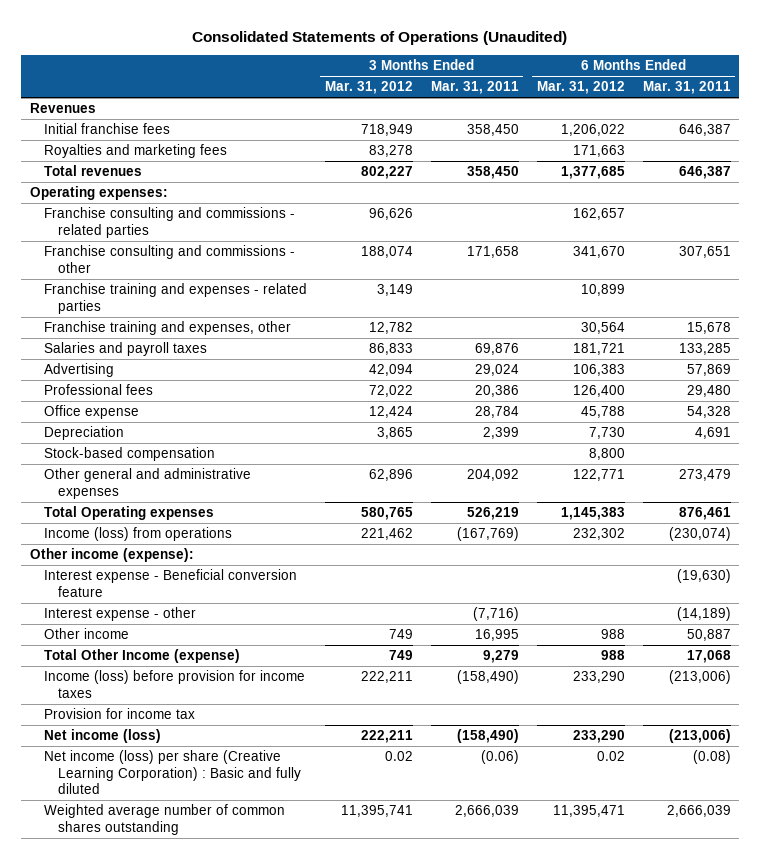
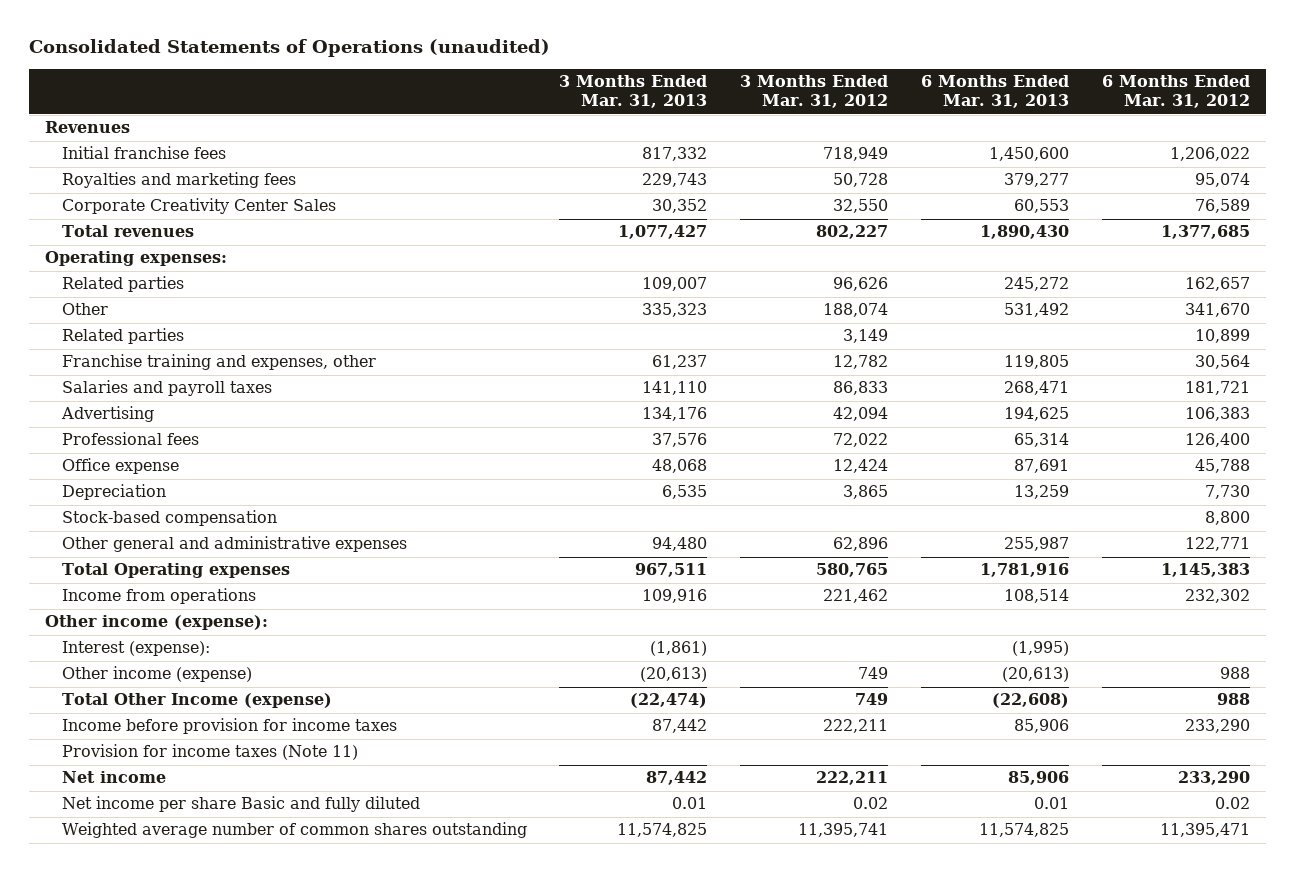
- Consolidated Statements of Operations (Unaudited)
+ Consolidated Statements of Operations (unaudited)
- | 3 Months Ended Mar. 31, 2012 | 3 Months Ended Mar. 31, 2011 | 6 Months Ended Mar. 31, 2012 | 6 Months Ended Mar. 31, 2011
+ | 3 Months Ended Mar. 31, 2013 | 3 Months Ended Mar. 31, 2012 | 6 Months Ended Mar. 31, 2013 | 6 Months Ended Mar. 31, 2012
- Royalties and marketing fees | 83,278 | | 171,663 |
+ Royalties and marketing fees | 229,743 | 50,728 | 379,277 | 95,074
+ Corporate Creativity Center Sales | 30,352 | 32,550 | 60,553 | 76,589
- Franchise consulting and commissions - related parties | 96,626 | | 162,657 |
- Franchise consulting and commissions - other | 188,074 | 171,658 | 341,670 | 307,651
- Franchise training and expenses - related parties | 3,149 | | 10,899 |
+ Related parties | 109,007 | 96,626 | 245,272 | 162,657
+ Other | 335,323 | 188,074 | 531,492 | 341,670
+ Related parties | | 3,149 | | 10,899
- Income (loss) from operations | 221,462 | (167,769) | 232,302 | (230,074)
+ Income from operations | 109,916 | 221,462 | 108,514 | 232,302
- Interest expense - Beneficial conversion feature | | | | (19,630)
- Interest expense - other | | (7,716) | | (14,189)
- Other income | 749 | 16,995 | 988 | 50,887
+ Interest (expense): | (1,861) | | (1,995) |
+ Other income (expense) | (20,613) | 749 | (20,613) | 988
- Income (loss) before provision for income taxes | 222,211 | (158,490) | 233,290 | (213,006)
- Provision for income tax
- Net income (loss) | 222,211 | (158,490) | 233,290 | (213,006)
- Net income (loss) per share (Creative Learning Corporation) : Basic and fully diluted | 0.02 | (0.06) | 0.02 | (0.08)
+ Income before provision for income taxes | 87,442 | 222,211 | 85,906 | 233,290
+ Provision for income taxes (Note 11)
+ Net income | 87,442 | 222,211 | 85,906 | 233,290
+ Net income per share Basic and fully diluted | 0.01 | 0.02 | 0.01 | 0.02

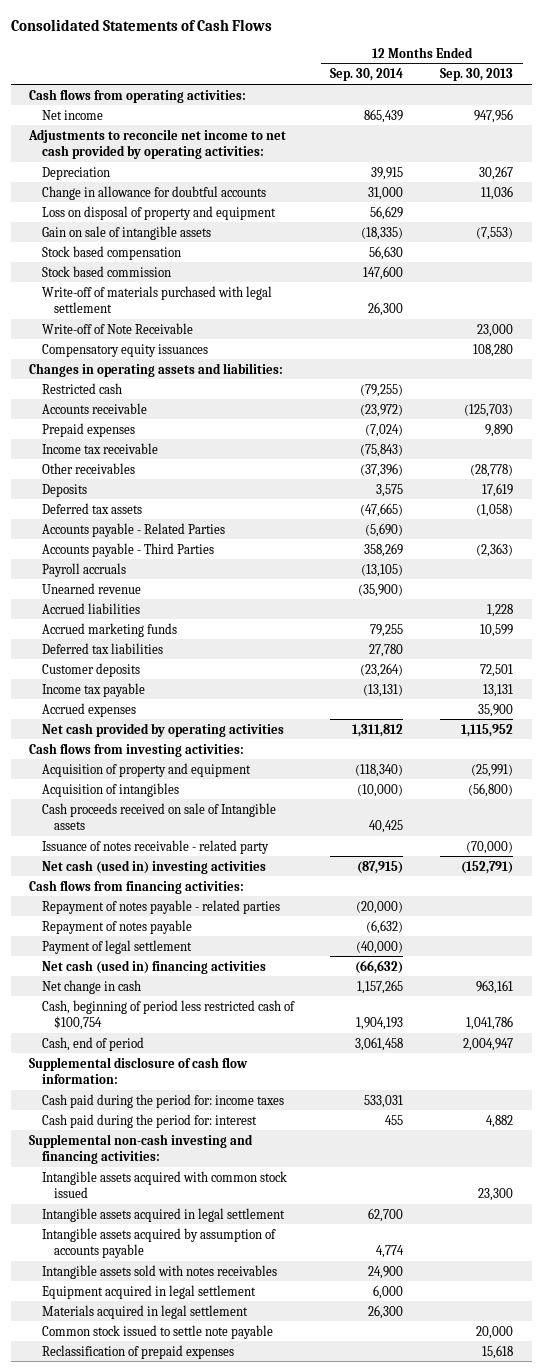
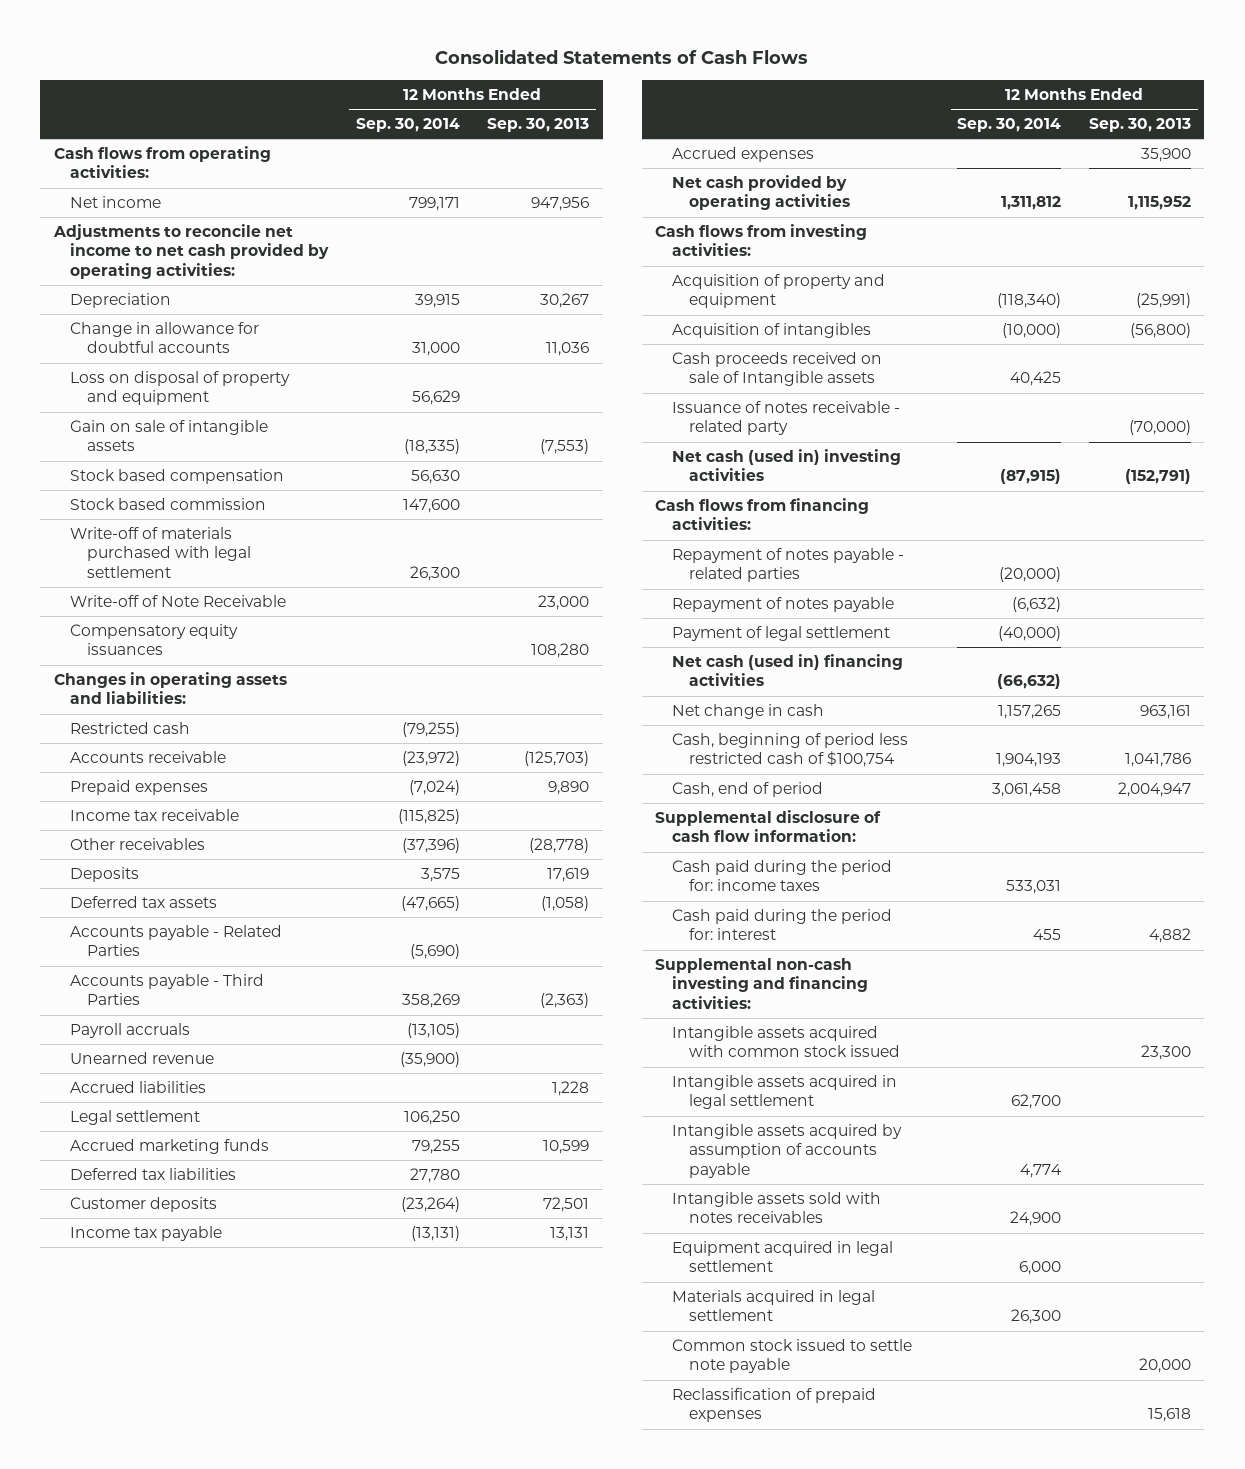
- Net income | 865,439 | 947,956
+ Net income | 799,171 | 947,956
- Income tax receivable | (75,843) |
+ Income tax receivable | (115,825) |
+ Legal settlement | 106,250 |

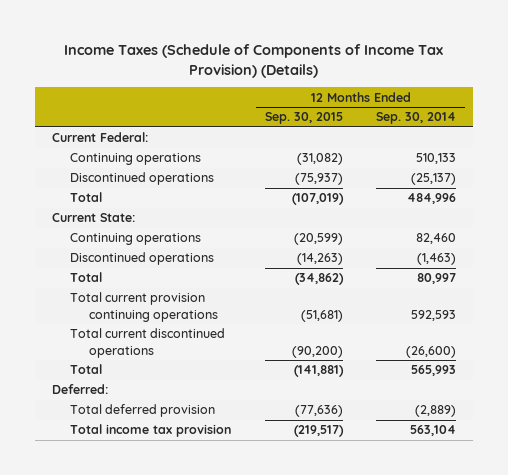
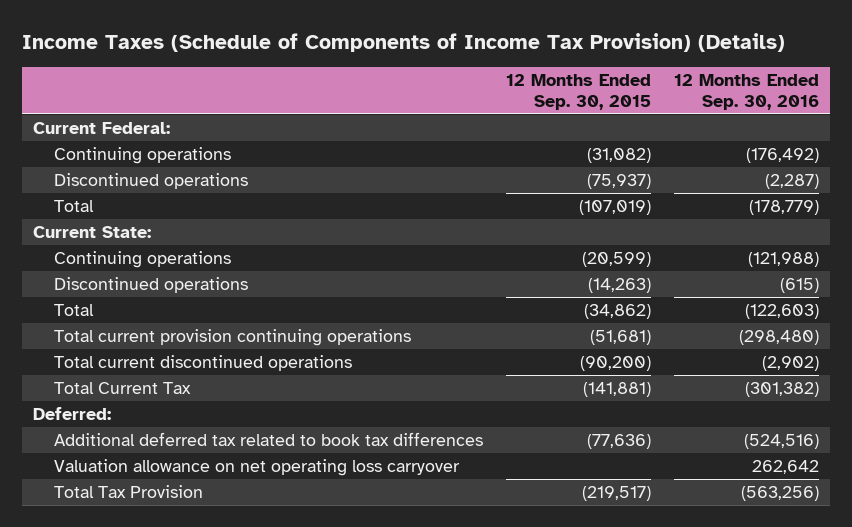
- | 12 Months Ended Sep. 30, 2015 | 12 Months Ended Sep. 30, 2014
+ | 12 Months Ended Sep. 30, 2015 | 12 Months Ended Sep. 30, 2016
- Total | (141,881) | 565,993
+ Total Current Tax | (141,881) | (301,382)
- Total deferred provision | (77,636) | (2,889)
- Total income tax provision | (219,517) | 563,104
+ Additional deferred tax related to book tax differences | (77,636) | (524,516)
+ Valuation allowance on net operating loss carryover | | 262,642
+ Total Tax Provision | (219,517) | (563,256)

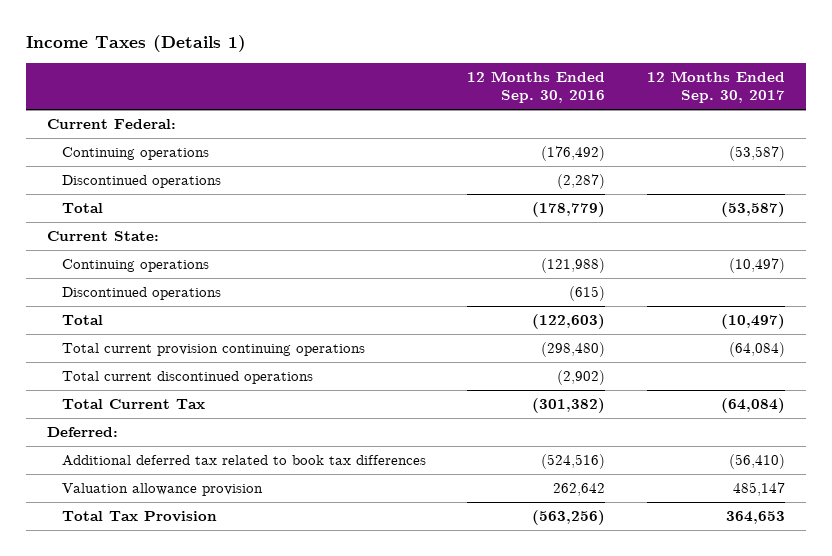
- Income Taxes (Schedule of Components of Income Tax Provision) (Details)
+ Income Taxes (Details 1)
- | 12 Months Ended Sep. 30, 2015 | 12 Months Ended Sep. 30, 2016
+ | 12 Months Ended Sep. 30, 2016 | 12 Months Ended Sep. 30, 2017
- Valuation allowance on net operating loss carryover | | 262,642
+ Valuation allowance provision | 262,642 | 485,147

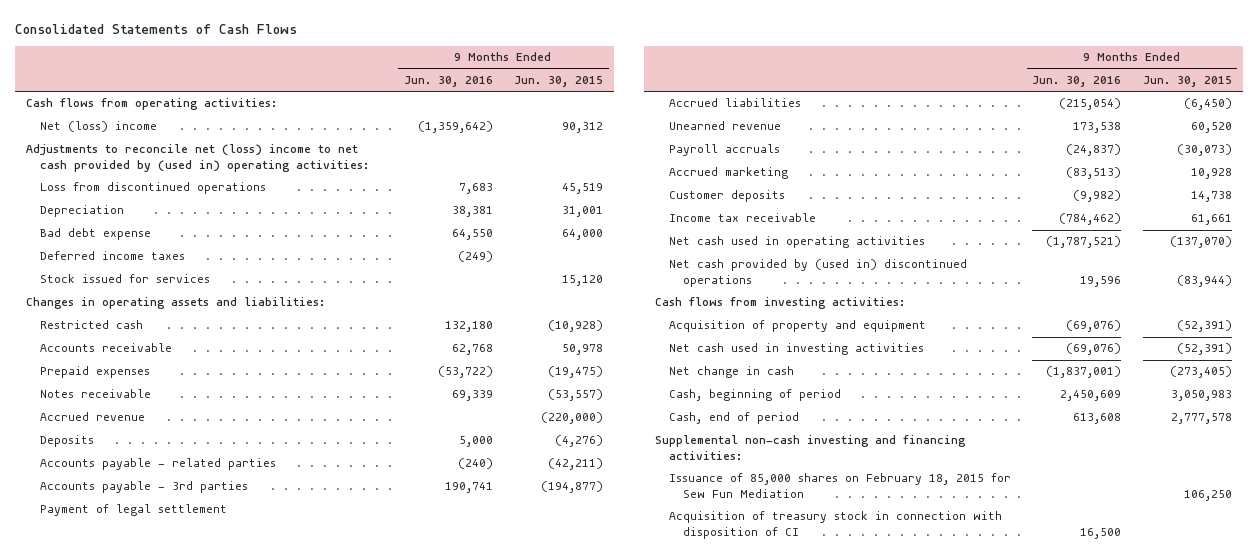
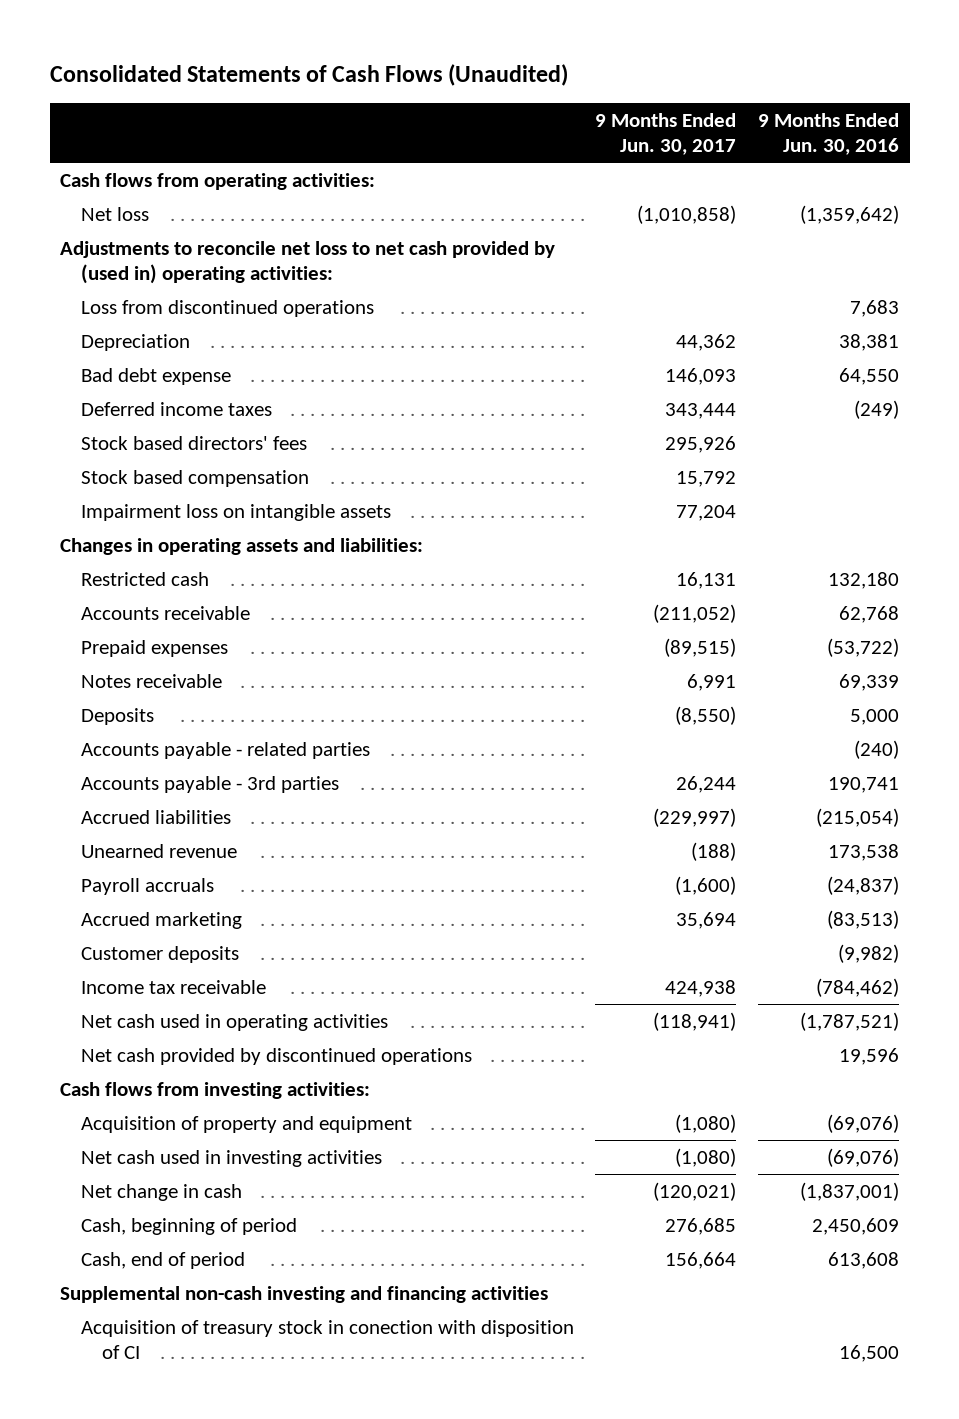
- Consolidated Statements of Cash Flows
+ Consolidated Statements of Cash Flows (Unaudited)
- | 9 Months Ended Jun. 30, 2016 | 9 Months Ended Jun. 30, 2015
+ | 9 Months Ended Jun. 30, 2017 | 9 Months Ended Jun. 30, 2016
- Net (loss) income | (1,359,642) | 90,312
- Adjustments to reconcile net (loss) income to net cash provided by (used in) operating activities:
+ Net loss | (1,010,858) | (1,359,642)
+ Adjustments to reconcile net loss to net cash provided by (used in) operating activities:
- Stock issued for services | | 15,120
+ Stock based directors' fees | 295,926 |
+ Stock based compensation | 15,792 |
+ Impairment loss on intangible assets | 77,204 |
- Accrued revenue | | (220,000)
- Payment of legal settlement
- Net cash provided by (used in) discontinued operations | 19,596 | (83,944)
+ Net cash provided by discontinued operations | | 19,596
- Supplemental non-cash investing and financing activities:
- Issuance of 85,000 shares on February 18, 2015 for Sew Fun Mediation | | 106,250
- Acquisition of treasury stock in connection with disposition of CI | 16,500 |
+ Supplemental non-cash investing and financing activities
+ Acquisition of treasury stock in conection with disposition of CI | | 16,500

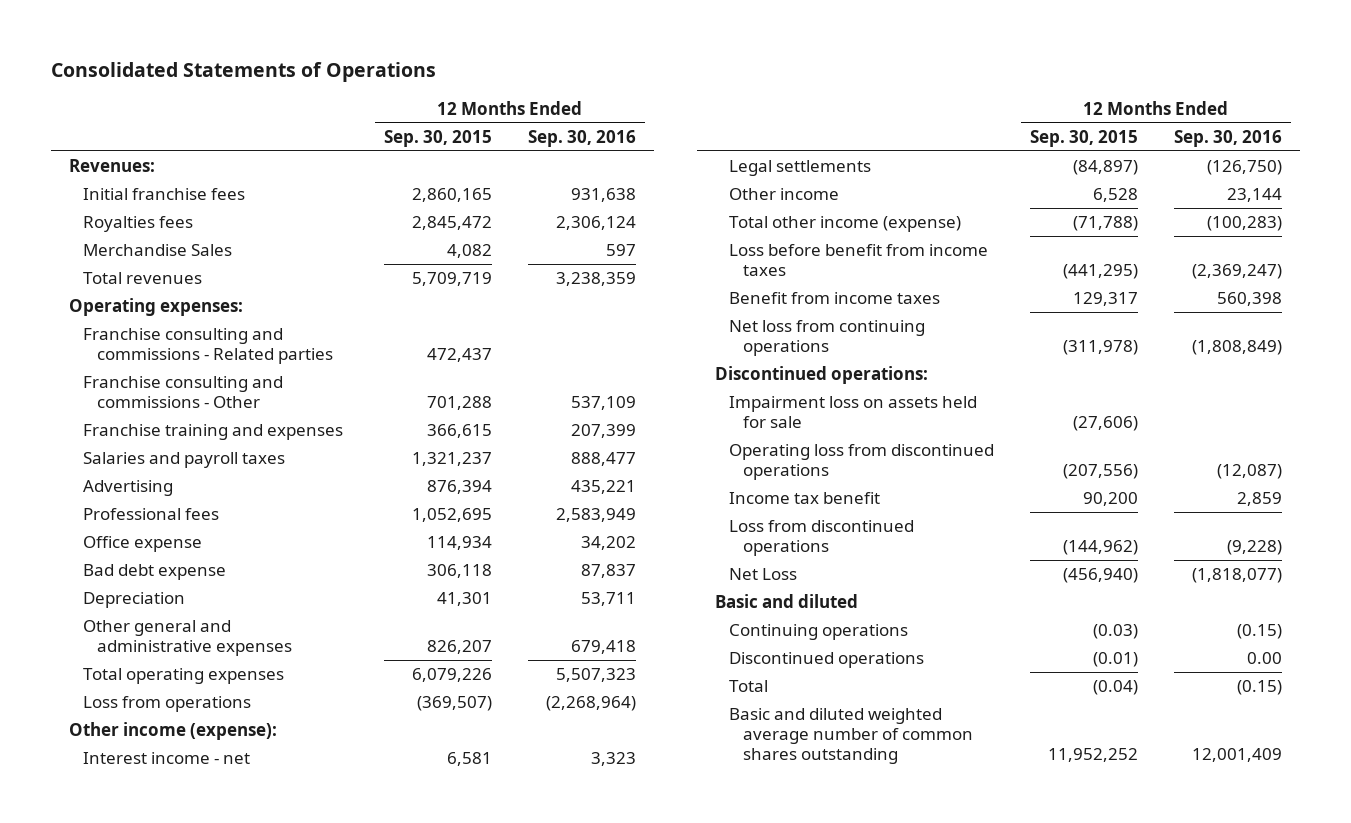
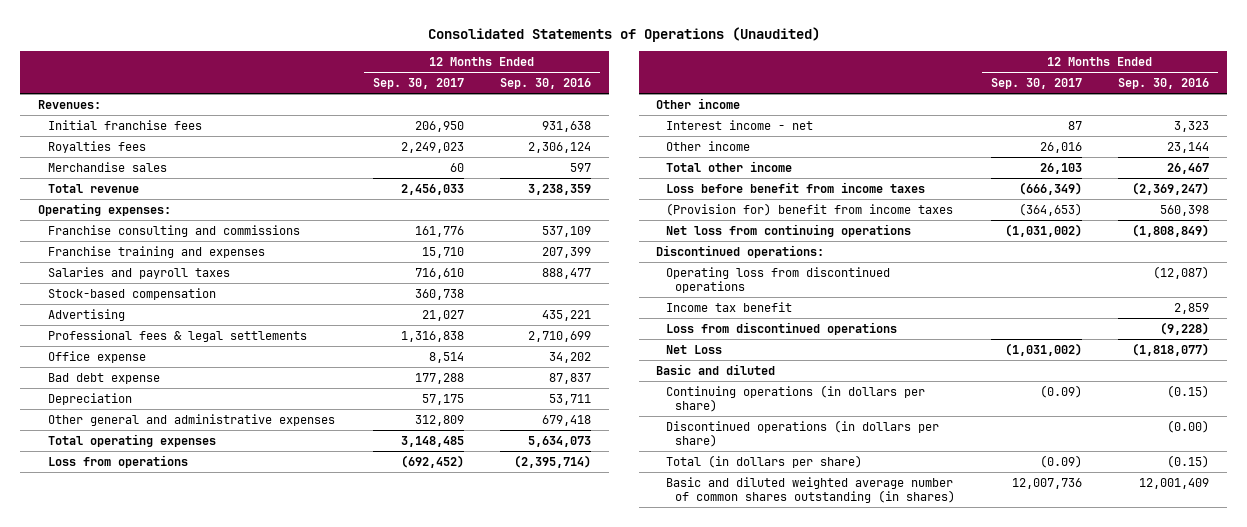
- Consolidated Statements of Operations
+ Consolidated Statements of Operations (Unaudited)
- | 12 Months Ended Sep. 30, 2015 | 12 Months Ended Sep. 30, 2016
+ | 12 Months Ended Sep. 30, 2017 | 12 Months Ended Sep. 30, 2016
- Merchandise Sales | 4,082 | 597
- Total revenues | 5,709,719 | 3,238,359
+ Merchandise sales | 60 | 597
+ Total revenue | 2,456,033 | 3,238,359
- Franchise consulting and commissions - Related parties | 472,437 |
- Franchise consulting and commissions - Other | 701,288 | 537,109
+ Franchise consulting and commissions | 161,776 | 537,109
+ Stock-based compensation | 360,738 |
- Professional fees | 1,052,695 | 2,583,949
+ Professional fees & legal settlements | 1,316,838 | 2,710,699
- Total operating expenses | 6,079,226 | 5,507,323
- Loss from operations | (369,507) | (2,268,964)
- Other income (expense):
+ Total operating expenses | 3,148,485 | 5,634,073
+ Loss from operations | (692,452) | (2,395,714)
+ Other income
- Legal settlements | (84,897) | (126,750)
- Total other income (expense) | (71,788) | (100,283)
+ Total other income | 26,103 | 26,467
- Benefit from income taxes | 129,317 | 560,398
+ (Provision for) benefit from income taxes | (364,653) | 560,398
- Impairment loss on assets held for sale | (27,606) |
- Continuing operations | (0.03) | (0.15)
- Discontinued operations | (0.01) | 0.00
- Total | (0.04) | (0.15)
- Basic and diluted weighted average number of common shares outstanding | 11,952,252 | 12,001,409
+ Continuing operations (in dollars per share) | (0.09) | (0.15)
+ Discontinued operations (in dollars per share) | | (0.00)
+ Total (in dollars per share) | (0.09) | (0.15)
+ Basic and diluted weighted average number of common shares outstanding (in shares) | 12,007,736 | 12,001,409

